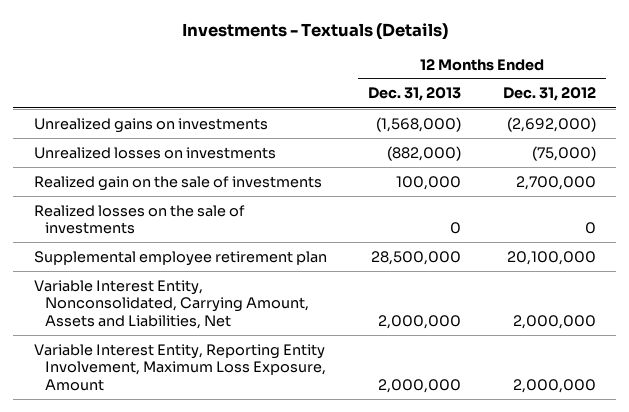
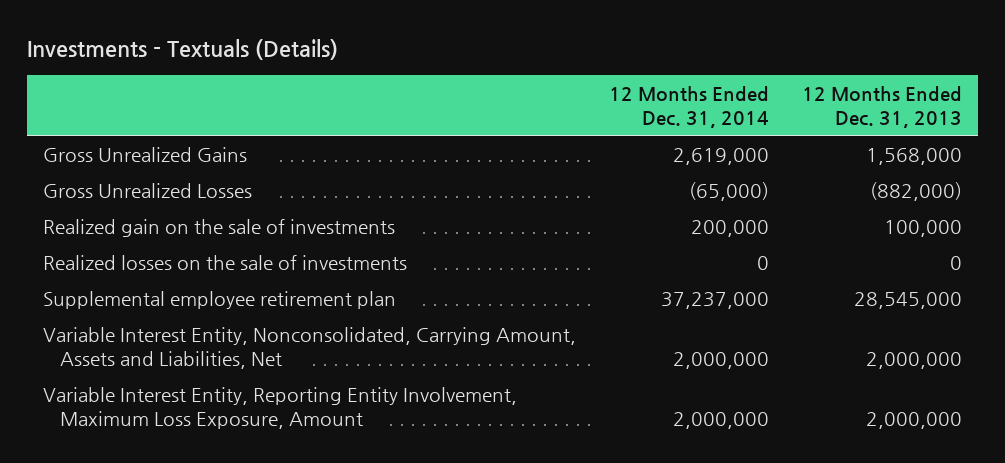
- | 12 Months Ended Dec. 31, 2013 | 12 Months Ended Dec. 31, 2012
+ | 12 Months Ended Dec. 31, 2014 | 12 Months Ended Dec. 31, 2013
- Unrealized gains on investments | (1,568,000) | (2,692,000)
- Unrealized losses on investments | (882,000) | (75,000)
+ Gross Unrealized Gains | 2,619,000 | 1,568,000
+ Gross Unrealized Losses | (65,000) | (882,000)
- Supplemental employee retirement plan | 28,500,000 | 20,100,000
+ Supplemental employee retirement plan | 37,237,000 | 28,545,000

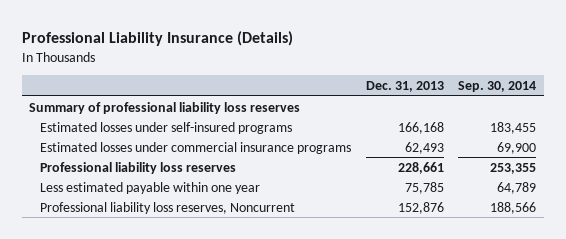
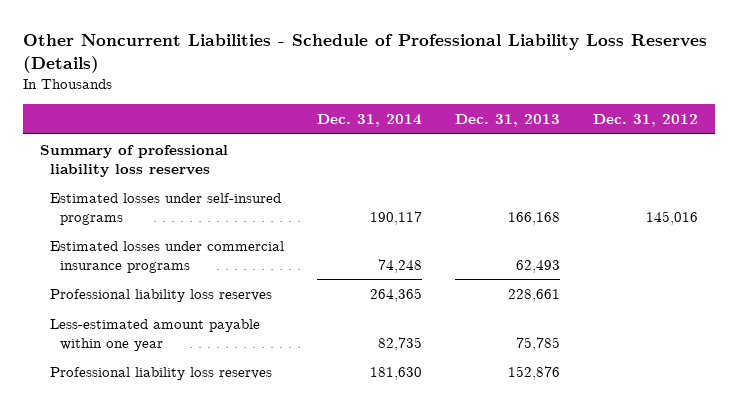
- Professional Liability Insurance (Details)
+ Other Noncurrent Liabilities - Schedule of Professional Liability Loss Reserves (Details)
- | Dec. 31, 2013 | Sep. 30, 2014
+ | Dec. 31, 2014 | Dec. 31, 2013 | Dec. 31, 2012
- Less estimated payable within one year | 75,785 | 64,789
- Professional liability loss reserves, Noncurrent | 152,876 | 188,566
+ Less-estimated amount payable within one year | 82,735 | 75,785 |
+ Professional liability loss reserves | 181,630 | 152,876 |

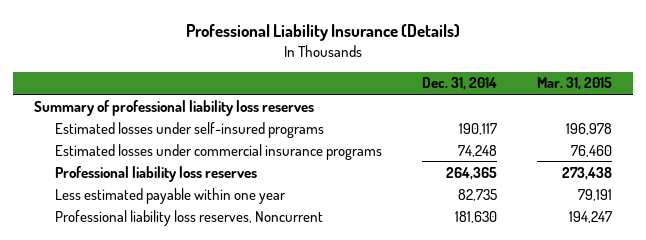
- Other Noncurrent Liabilities - Schedule of Professional Liability Loss Reserves (Details)
+ Professional Liability Insurance (Details)
- | Dec. 31, 2014 | Dec. 31, 2013 | Dec. 31, 2012
+ | Dec. 31, 2014 | Mar. 31, 2015
- Less-estimated amount payable within one year | 82,735 | 75,785 |
- Professional liability loss reserves | 181,630 | 152,876 |
+ Less estimated payable within one year | 82,735 | 79,191
+ Professional liability loss reserves, Noncurrent | 181,630 | 194,247

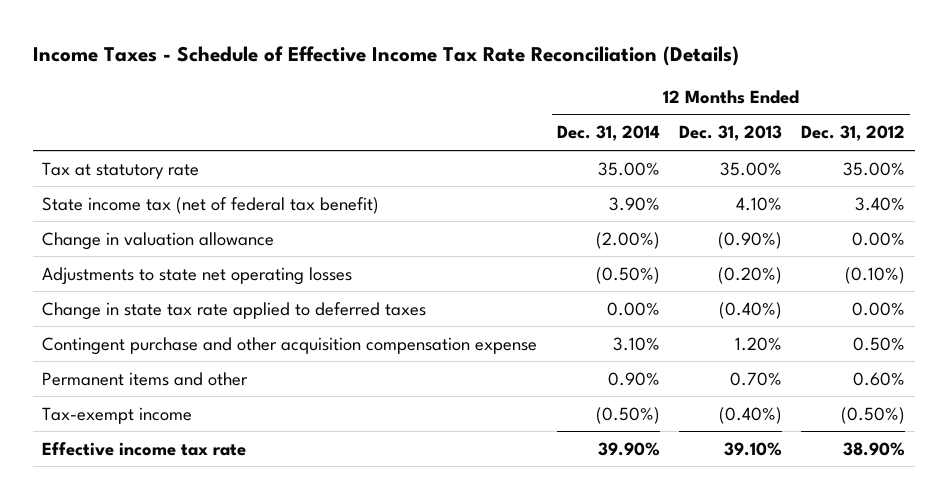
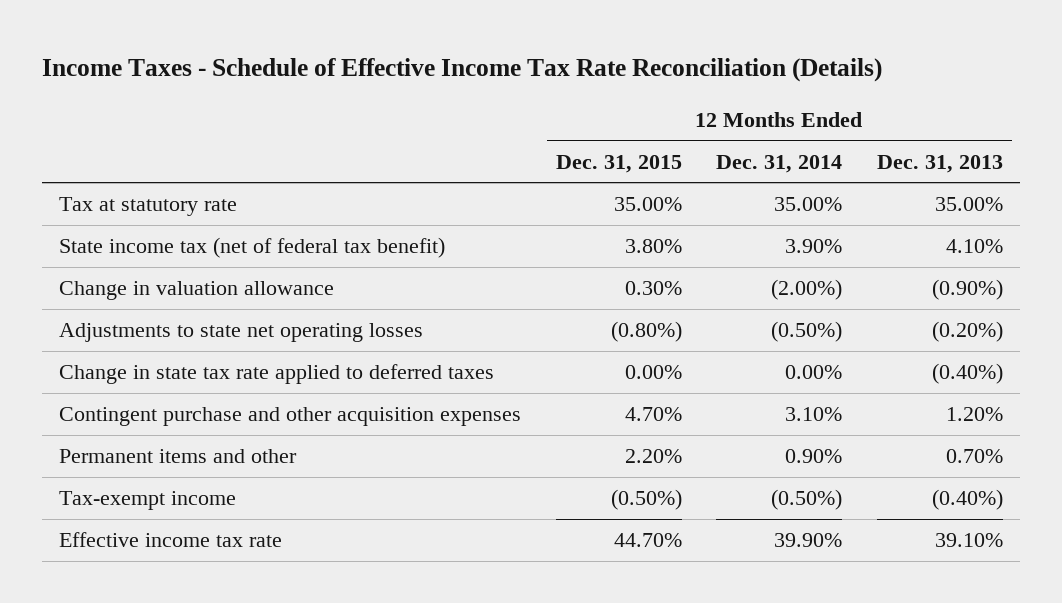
- | 12 Months Ended Dec. 31, 2014 | 12 Months Ended Dec. 31, 2013 | 12 Months Ended Dec. 31, 2012
+ | 12 Months Ended Dec. 31, 2015 | 12 Months Ended Dec. 31, 2014 | 12 Months Ended Dec. 31, 2013
- Contingent purchase and other acquisition compensation expense | 3.10% | 1.20% | 0.50%
+ Contingent purchase and other acquisition expenses | 4.70% | 3.10% | 1.20%

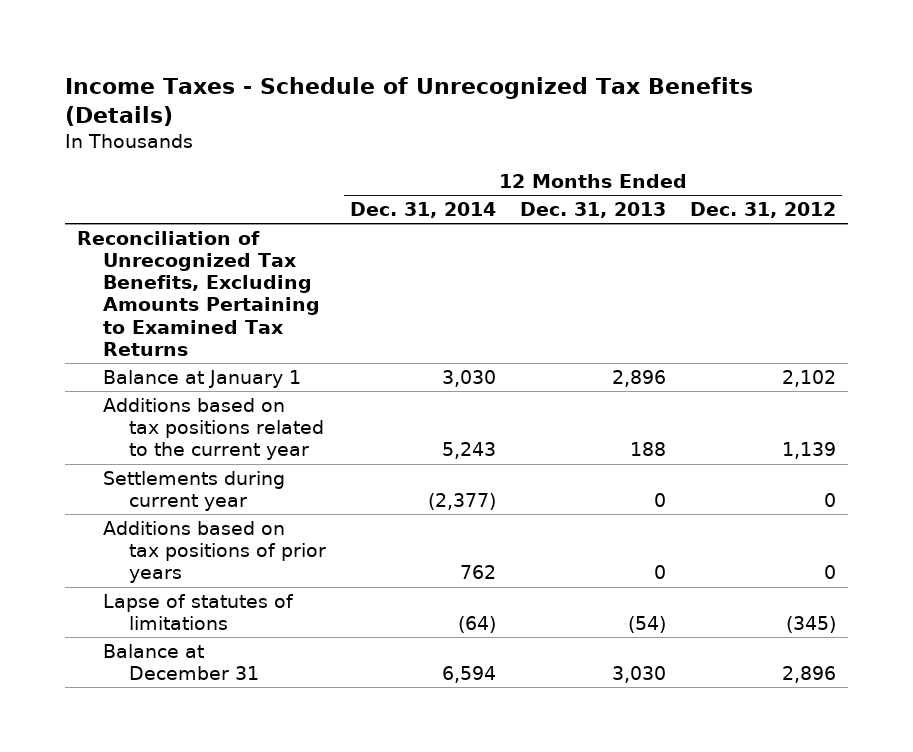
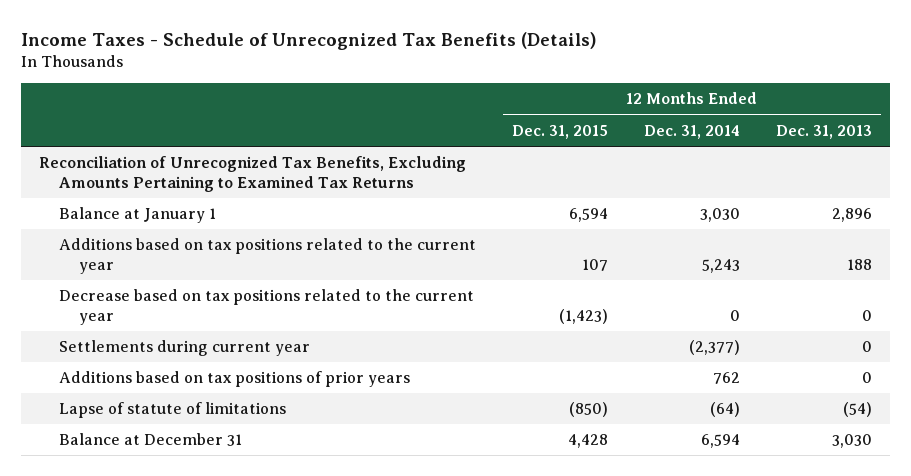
- | 12 Months Ended Dec. 31, 2014 | 12 Months Ended Dec. 31, 2013 | 12 Months Ended Dec. 31, 2012
+ | 12 Months Ended Dec. 31, 2015 | 12 Months Ended Dec. 31, 2014 | 12 Months Ended Dec. 31, 2013
+ Decrease based on tax positions related to the current year | (1,423) | 0 | 0
- Lapse of statutes of limitations | (64) | (54) | (345)
+ Lapse of statute of limitations | (850) | (64) | (54)

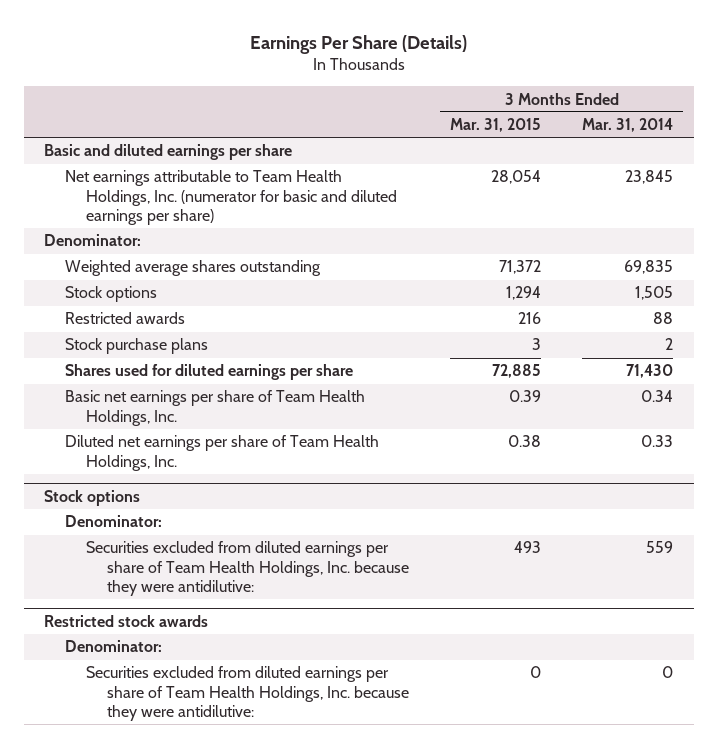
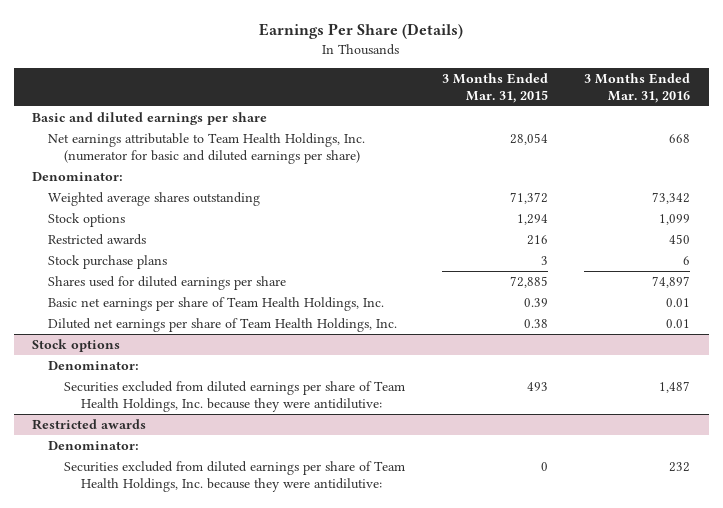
- | 3 Months Ended Mar. 31, 2015 | 3 Months Ended Mar. 31, 2014
+ | 3 Months Ended Mar. 31, 2015 | 3 Months Ended Mar. 31, 2016
- Restricted stock awards
+ Restricted awards

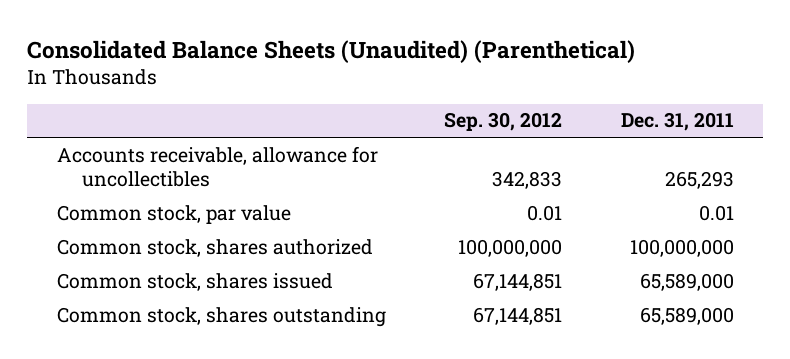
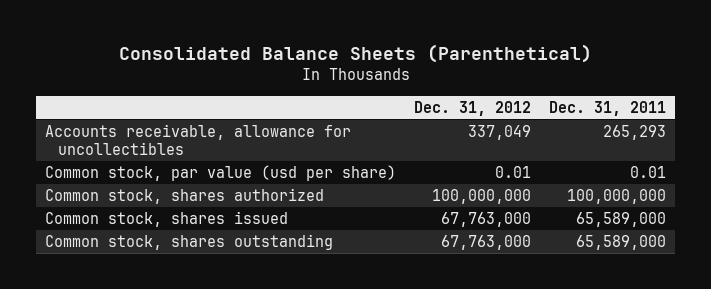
- Consolidated Balance Sheets (Unaudited) (Parenthetical)
+ Consolidated Balance Sheets (Parenthetical)
- | Sep. 30, 2012 | Dec. 31, 2011
+ | Dec. 31, 2012 | Dec. 31, 2011
- Common stock, par value | 0.01 | 0.01
+ Common stock, par value (usd per share) | 0.01 | 0.01

